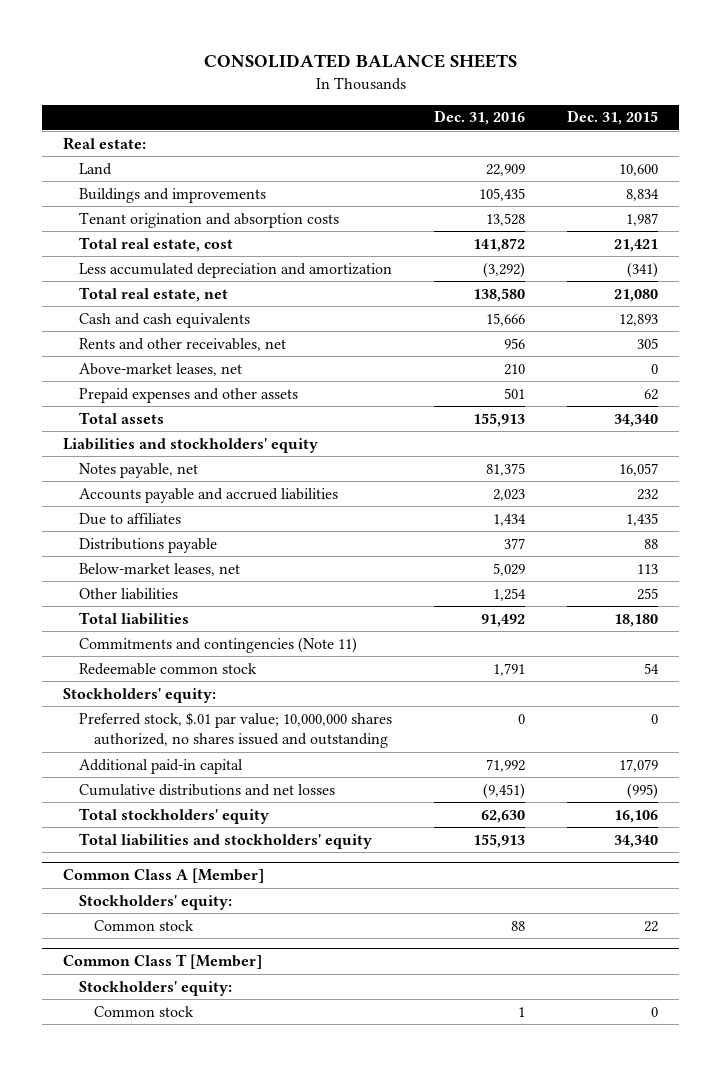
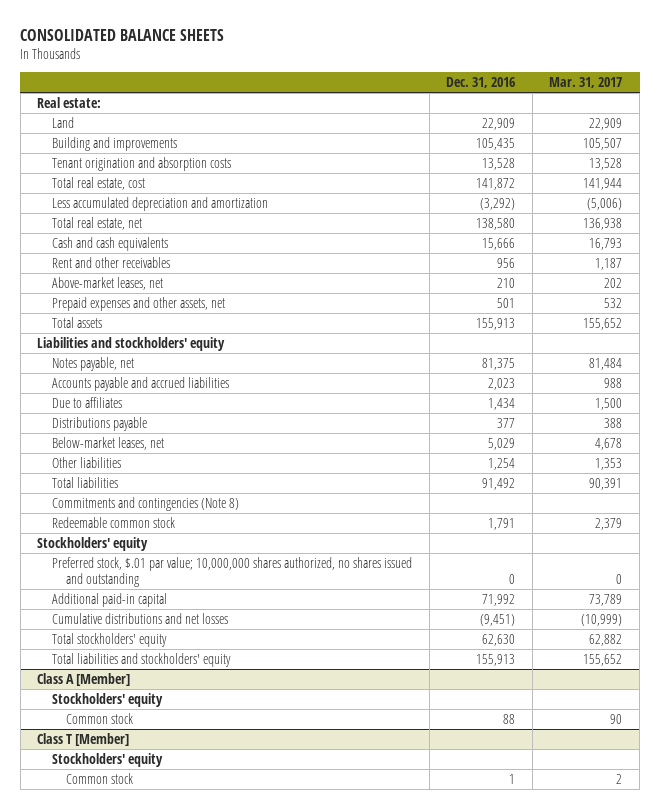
- | Dec. 31, 2016 | Dec. 31, 2015
+ | Dec. 31, 2016 | Mar. 31, 2017
- Buildings and improvements | 105,435 | 8,834
+ Building and improvements | 105,435 | 105,507
- Rents and other receivables, net | 956 | 305
+ Rent and other receivables | 956 | 1,187
- Prepaid expenses and other assets | 501 | 62
+ Prepaid expenses and other assets, net | 501 | 532
- Commitments and contingencies (Note 11)
+ Commitments and contingencies (Note 8)
- Stockholders' equity:
+ Stockholders' equity
- Common Class A [Member]
- Stockholders' equity:
+ Class A [Member]
+ Stockholders' equity
- Common Class T [Member]
- Stockholders' equity:
+ Class T [Member]
+ Stockholders' equity

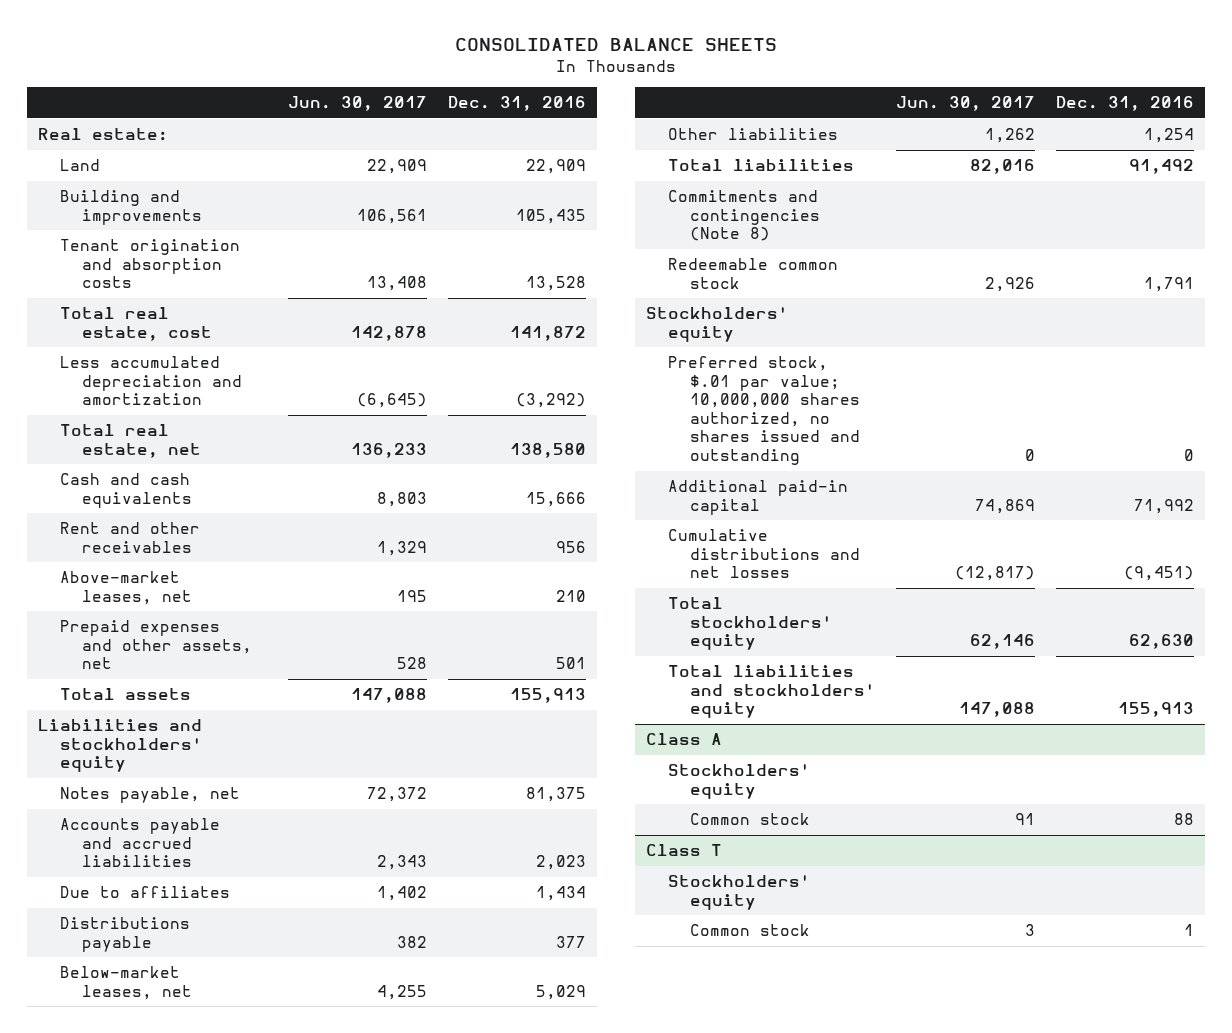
- | Dec. 31, 2016 | Mar. 31, 2017
+ | Jun. 30, 2017 | Dec. 31, 2016
- Class A [Member]
+ Class A
- Class T [Member]
+ Class T

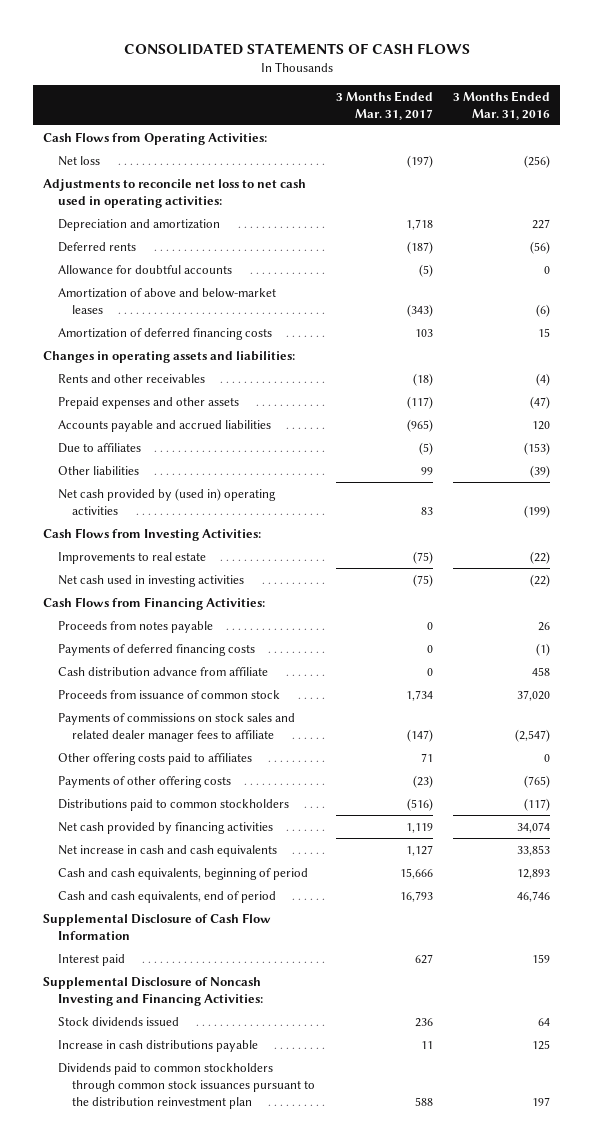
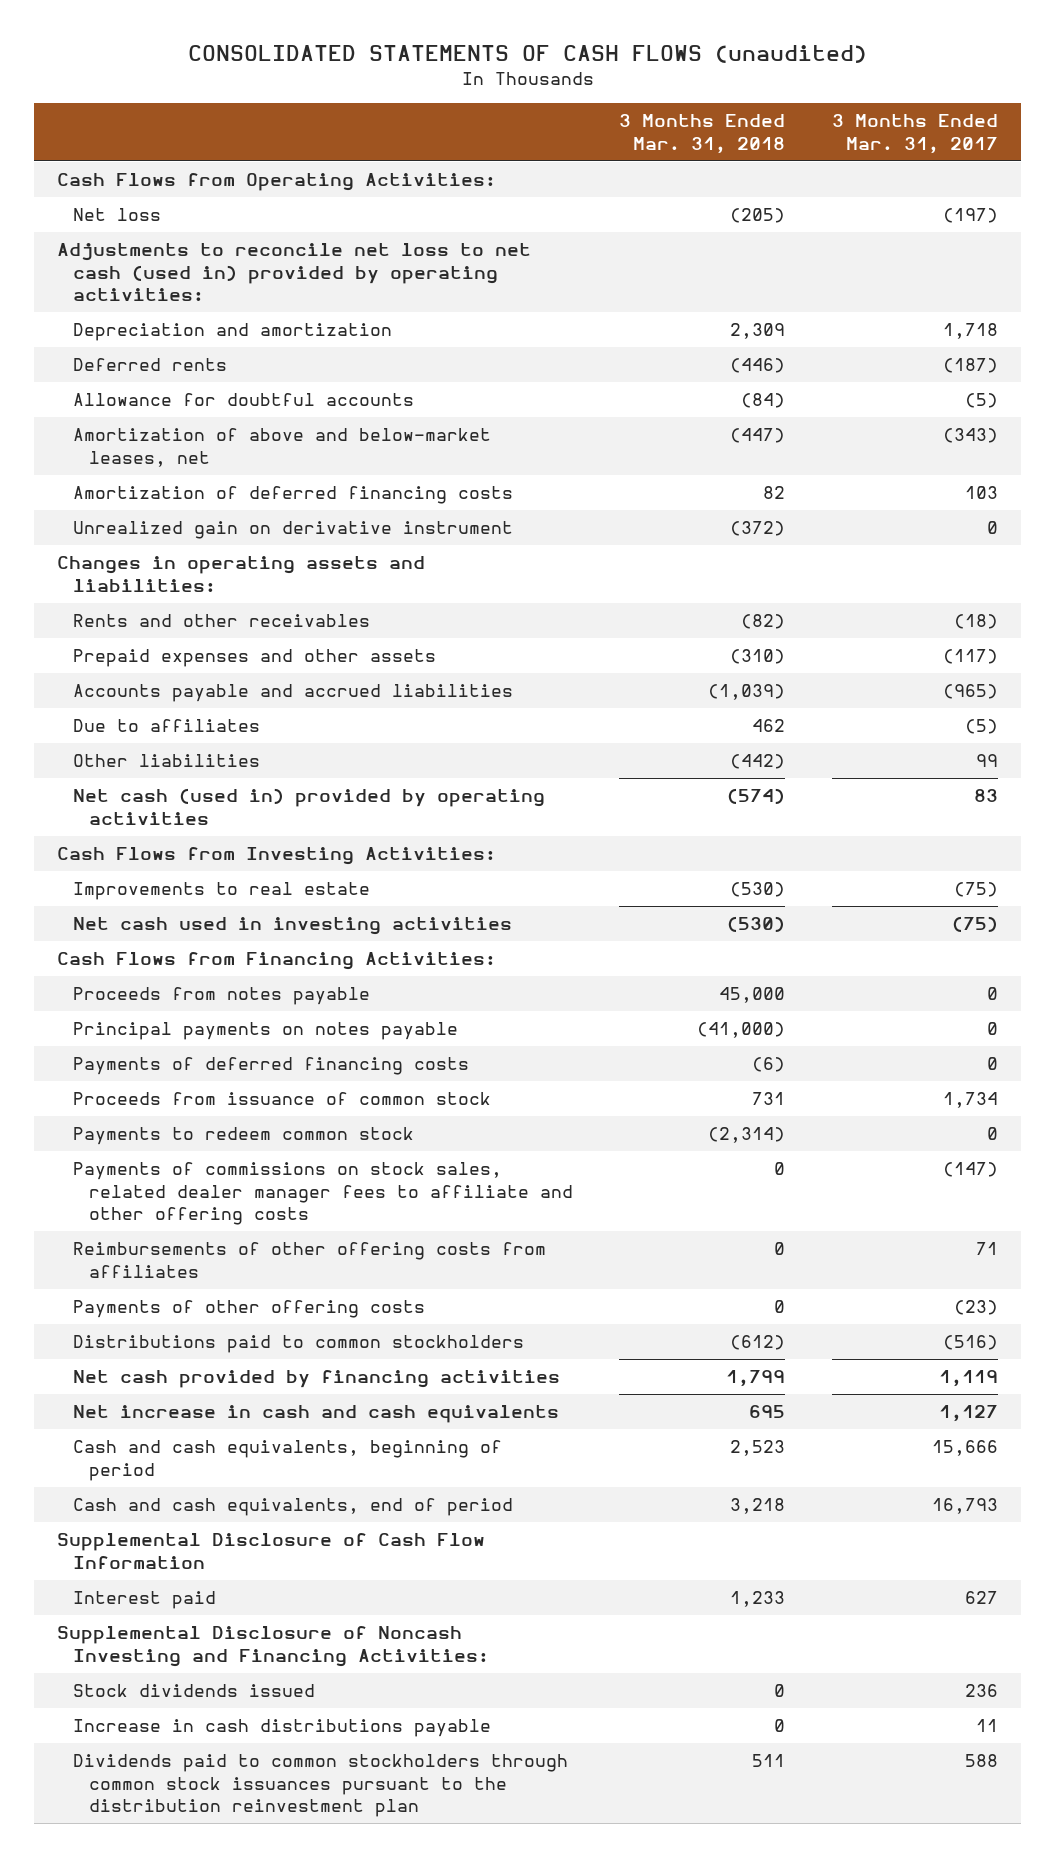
- CONSOLIDATED STATEMENTS OF CASH FLOWS
+ CONSOLIDATED STATEMENTS OF CASH FLOWS (unaudited)
- | 3 Months Ended Mar. 31, 2017 | 3 Months Ended Mar. 31, 2016
+ | 3 Months Ended Mar. 31, 2018 | 3 Months Ended Mar. 31, 2017
- Adjustments to reconcile net loss to net cash used in operating activities:
+ Adjustments to reconcile net loss to net cash (used in) provided by operating activities:
- Amortization of above and below-market leases | (343) | (6)
+ Amortization of above and below-market leases, net | (447) | (343)
+ Unrealized gain on derivative instrument | (372) | 0
- Net cash provided by (used in) operating activities | 83 | (199)
+ Net cash (used in) provided by operating activities | (574) | 83
+ Principal payments on notes payable | (41,000) | 0
- Cash distribution advance from affiliate | 0 | 458
- Payments of commissions on stock sales and related dealer manager fees to affiliate | (147) | (2,547)
- Other offering costs paid to affiliates | 71 | 0
+ Payments to redeem common stock | (2,314) | 0
+ Payments of commissions on stock sales, related dealer manager fees to affiliate and other offering costs | 0 | (147)
+ Reimbursements of other offering costs from affiliates | 0 | 71

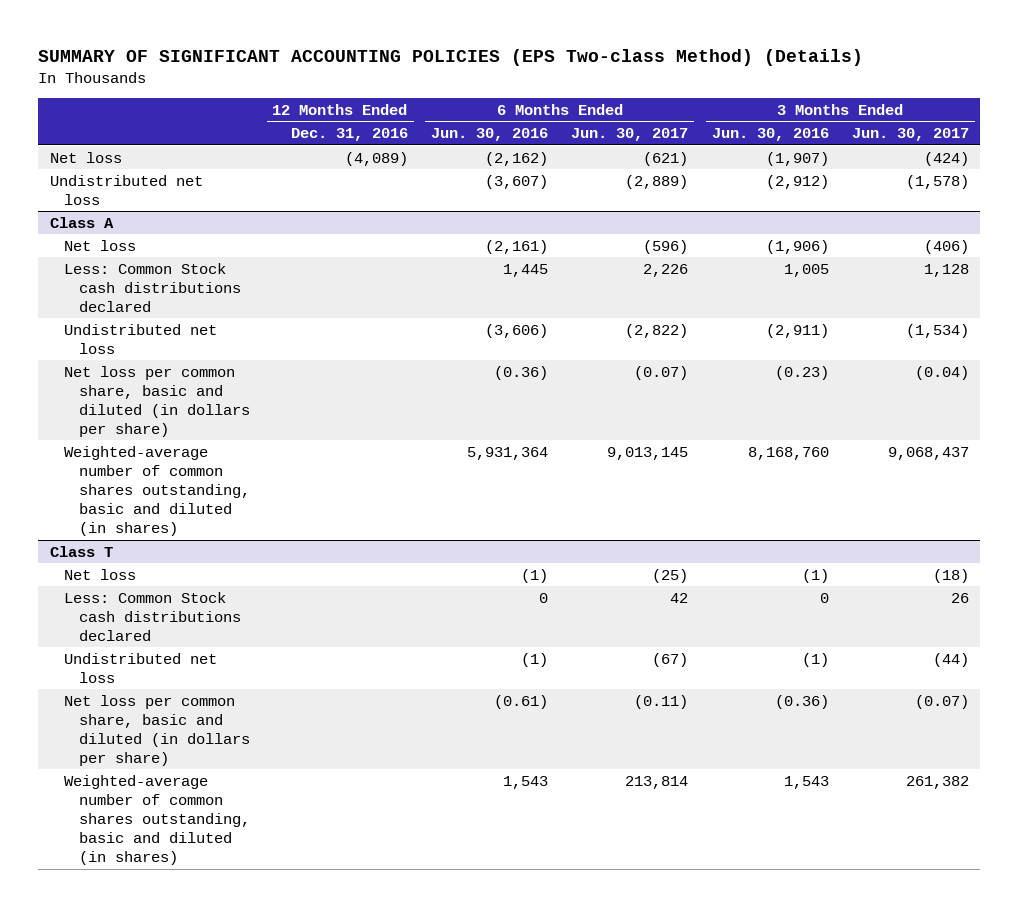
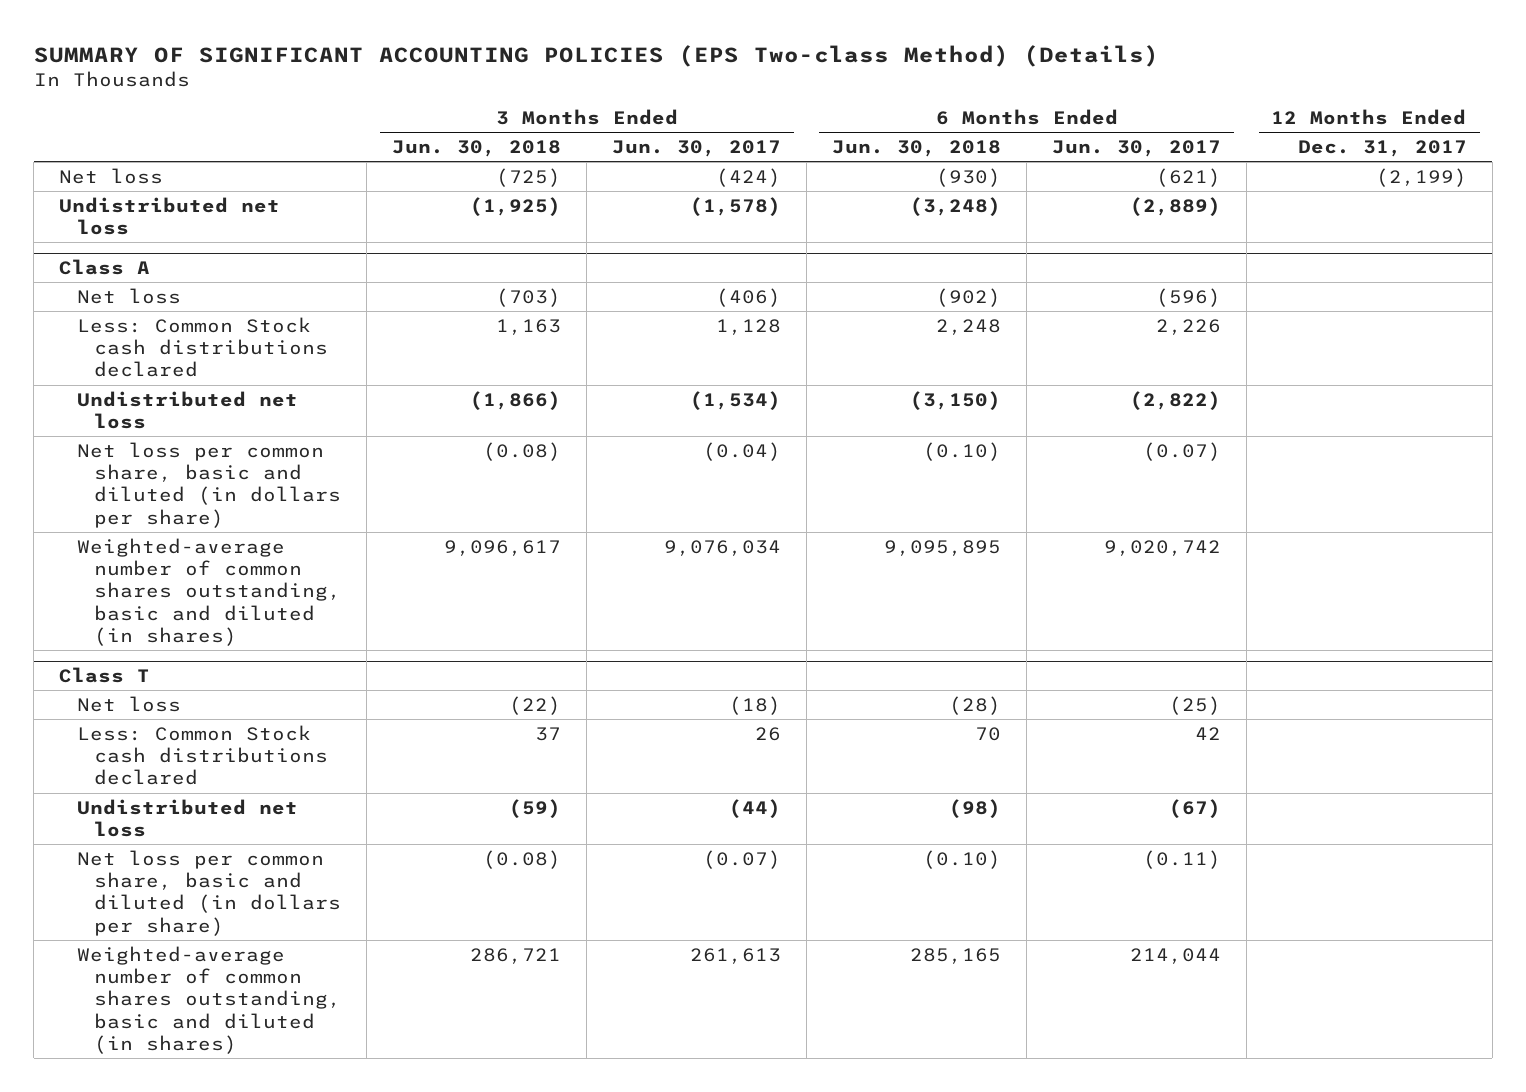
- | 12 Months Ended Dec. 31, 2016 | 6 Months Ended Jun. 30, 2016 | 6 Months Ended Jun. 30, 2017 | 3 Months Ended Jun. 30, 2016 | 3 Months Ended Jun. 30, 2017
+ | 3 Months Ended Jun. 30, 2018 | 3 Months Ended Jun. 30, 2017 | 6 Months Ended Jun. 30, 2018 | 6 Months Ended Jun. 30, 2017 | 12 Months Ended Dec. 31, 2017
@ Class A
- Weighted-average number of common shares outstanding, basic and diluted (in shares) | | 5,931,364 | 9,013,145 | 8,168,760 | 9,068,437
+ Weighted-average number of common shares outstanding, basic and diluted (in shares) | 9,096,617 | 9,076,034 | 9,095,895 | 9,020,742 |
@ Class T
- Weighted-average number of common shares outstanding, basic and diluted (in shares) | | 1,543 | 213,814 | 1,543 | 261,382
+ Weighted-average number of common shares outstanding, basic and diluted (in shares) | 286,721 | 261,613 | 285,165 | 214,044 |

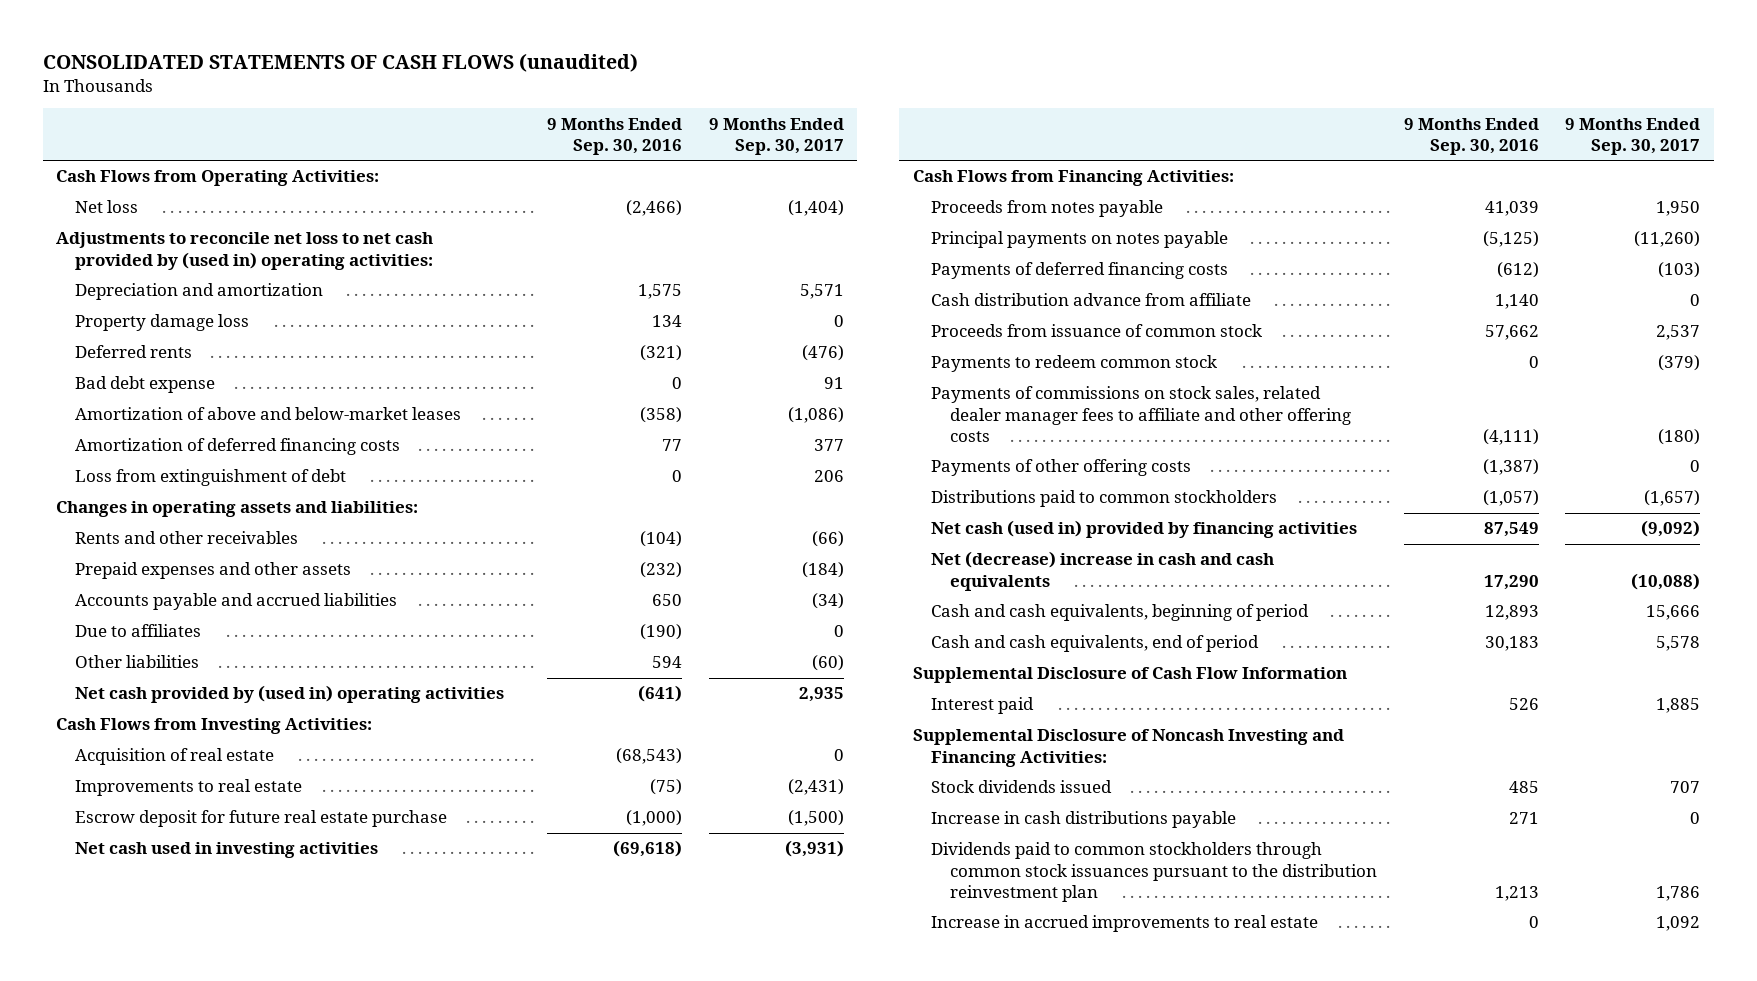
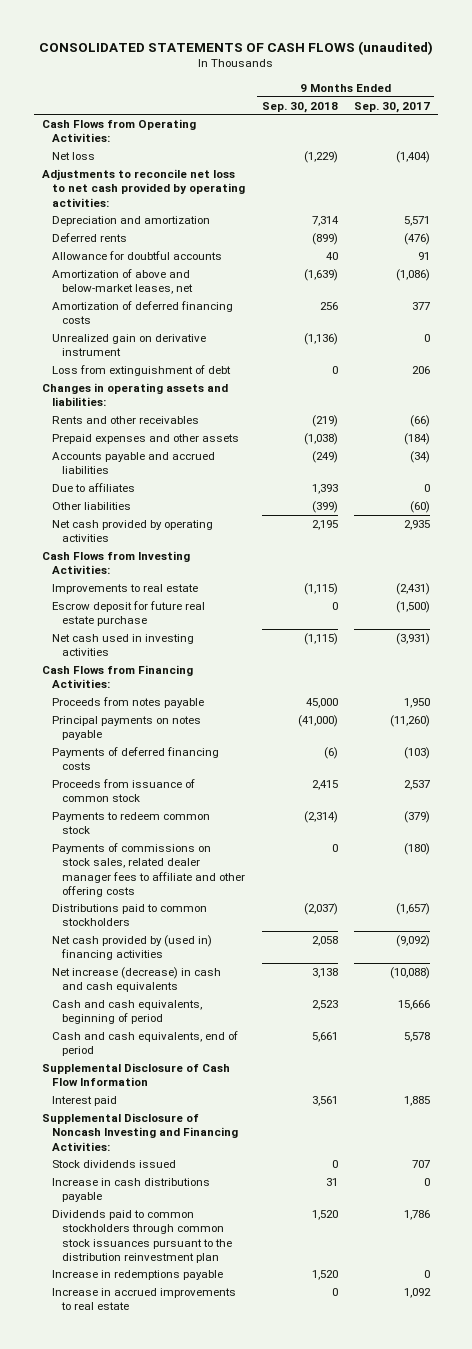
- | 9 Months Ended Sep. 30, 2016 | 9 Months Ended Sep. 30, 2017
+ | 9 Months Ended Sep. 30, 2018 | 9 Months Ended Sep. 30, 2017
- Adjustments to reconcile net loss to net cash provided by (used in) operating activities:
+ Adjustments to reconcile net loss to net cash provided by operating activities:
- Property damage loss | 134 | 0
- Bad debt expense | 0 | 91
- Amortization of above and below-market leases | (358) | (1,086)
+ Allowance for doubtful accounts | 40 | 91
+ Amortization of above and below-market leases, net | (1,639) | (1,086)
+ Unrealized gain on derivative instrument | (1,136) | 0
- Net cash provided by (used in) operating activities | (641) | 2,935
+ Net cash provided by operating activities | 2,195 | 2,935
- Acquisition of real estate | (68,543) | 0
- Cash distribution advance from affiliate | 1,140 | 0
- Payments of other offering costs | (1,387) | 0
- Net cash (used in) provided by financing activities | 87,549 | (9,092)
- Net (decrease) increase in cash and cash equivalents | 17,290 | (10,088)
+ Net cash provided by (used in) financing activities | 2,058 | (9,092)
+ Net increase (decrease) in cash and cash equivalents | 3,138 | (10,088)
+ Increase in redemptions payable | 1,520 | 0

